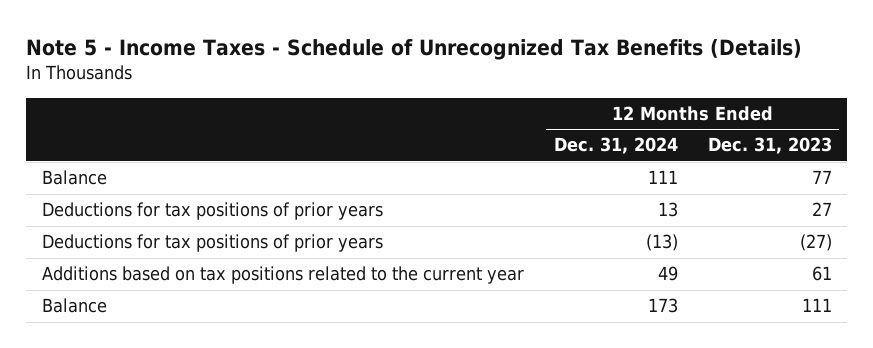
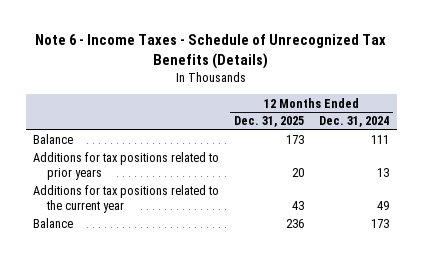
- Note 5 - Income Taxes - Schedule of Unrecognized Tax Benefits (Details)
+ Note 6 - Income Taxes - Schedule of Unrecognized Tax Benefits (Details)
- | 12 Months Ended Dec. 31, 2024 | 12 Months Ended Dec. 31, 2023
+ | 12 Months Ended Dec. 31, 2025 | 12 Months Ended Dec. 31, 2024
- Deductions for tax positions of prior years | 13 | 27
- Deductions for tax positions of prior years | (13) | (27)
- Additions based on tax positions related to the current year | 49 | 61
+ Additions for tax positions related to prior years | 20 | 13
+ Additions for tax positions related to the current year | 43 | 49

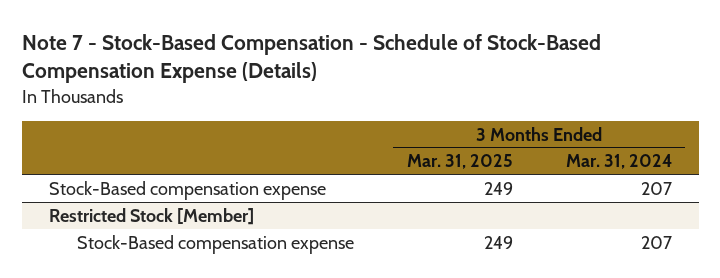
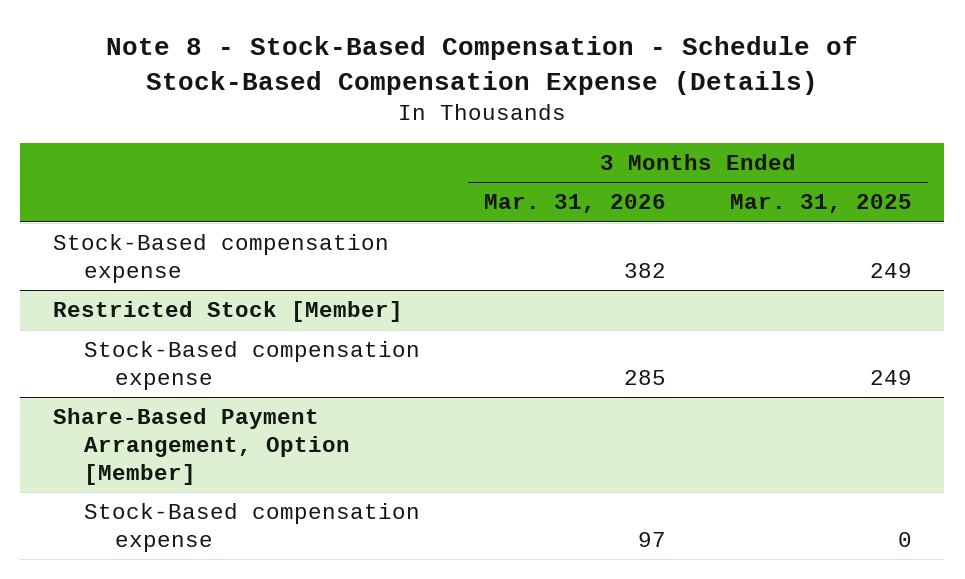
- Note 7 - Stock-Based Compensation - Schedule of Stock-Based Compensation Expense (Details)
+ Note 8 - Stock-Based Compensation - Schedule of Stock-Based Compensation Expense (Details)
- | 3 Months Ended Mar. 31, 2025 | 3 Months Ended Mar. 31, 2024
+ | 3 Months Ended Mar. 31, 2026 | 3 Months Ended Mar. 31, 2025
+ Share-Based Payment Arrangement, Option [Member]
+ Stock-Based compensation expense | 97 | 0

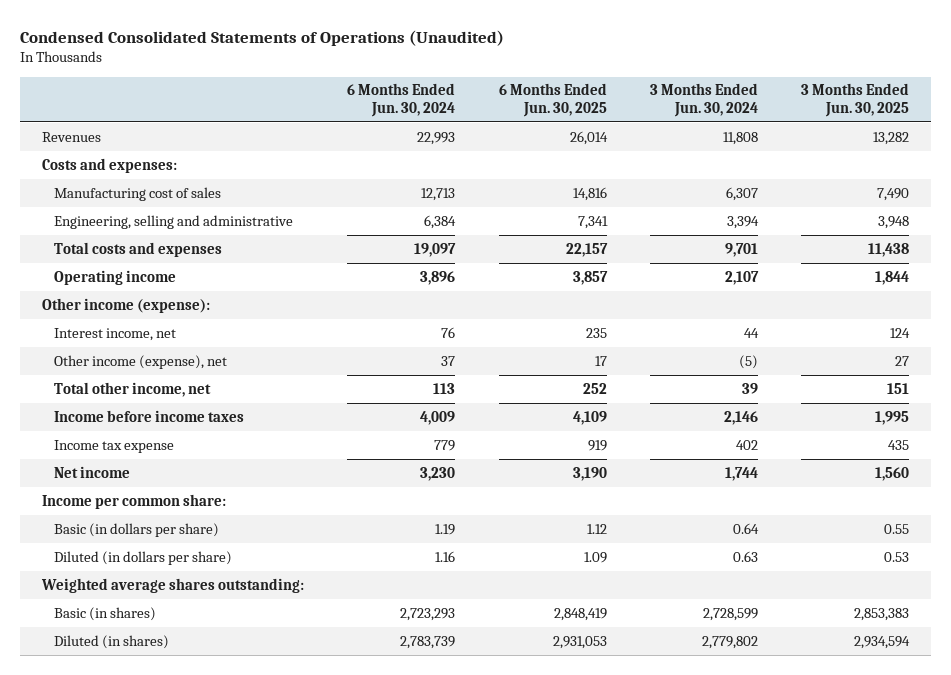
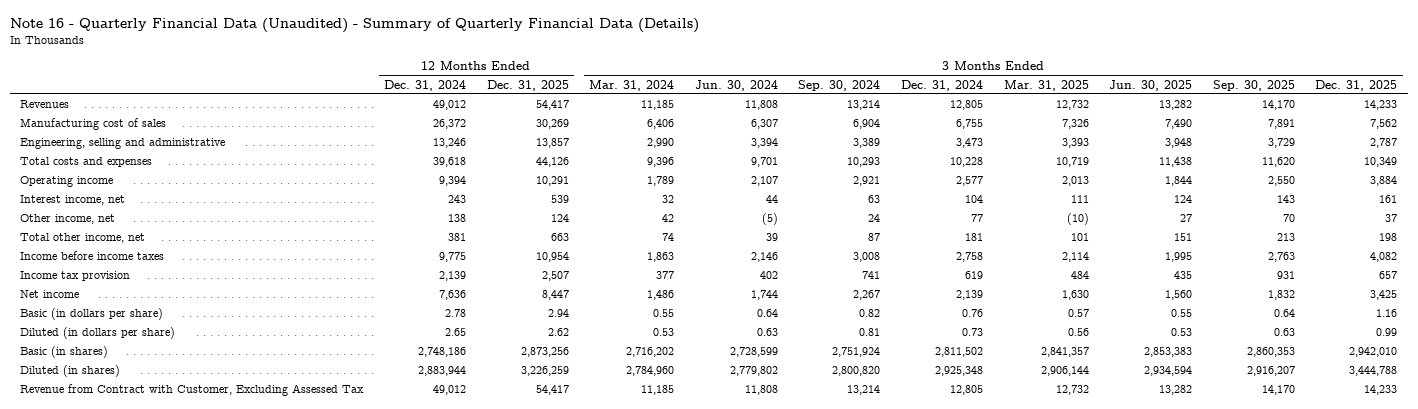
- Condensed Consolidated Statements of Operations (Unaudited)
+ Note 16 - Quarterly Financial Data (Unaudited) - Summary of Quarterly Financial Data (Details)
- | 6 Months Ended Jun. 30, 2024 | 6 Months Ended Jun. 30, 2025 | 3 Months Ended Jun. 30, 2024 | 3 Months Ended Jun. 30, 2025
+ | 12 Months Ended Dec. 31, 2024 | 12 Months Ended Dec. 31, 2025 | 3 Months Ended Mar. 31, 2024 | 3 Months Ended Jun. 30, 2024 | 3 Months Ended Sep. 30, 2024 | 3 Months Ended Dec. 31, 2024 | 3 Months Ended Mar. 31, 2025 | 3 Months Ended Jun. 30, 2025 | 3 Months Ended Sep. 30, 2025 | 3 Months Ended Dec. 31, 2025
- Costs and expenses:
- Other income (expense):
- Other income (expense), net | 37 | 17 | (5) | 27
+ Other income, net | 138 | 124 | 42 | (5) | 24 | 77 | (10) | 27 | 70 | 37
- Income tax expense | 779 | 919 | 402 | 435
+ Income tax provision | 2,139 | 2,507 | 377 | 402 | 741 | 619 | 484 | 435 | 931 | 657
- Income per common share:
- Weighted average shares outstanding:
+ Revenue from Contract with Customer, Excluding Assessed Tax | 49,012 | 54,417 | 11,185 | 11,808 | 13,214 | 12,805 | 12,732 | 13,282 | 14,170 | 14,233

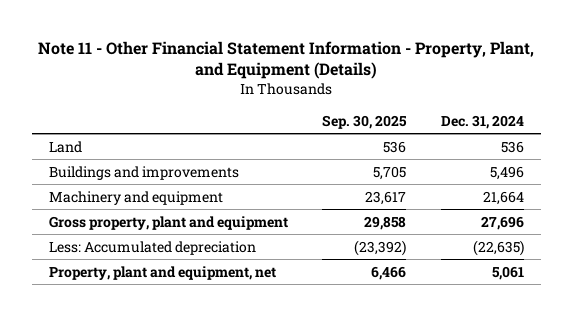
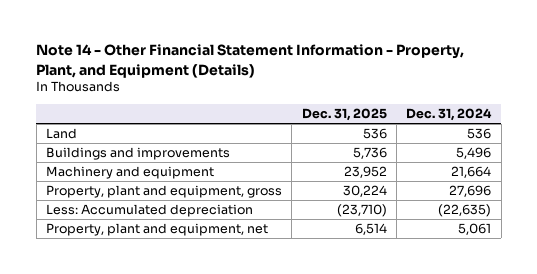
- Note 11 - Other Financial Statement Information - Property, Plant, and Equipment (Details)
+ Note 14 - Other Financial Statement Information - Property, Plant, and Equipment (Details)
- | Sep. 30, 2025 | Dec. 31, 2024
+ | Dec. 31, 2025 | Dec. 31, 2024
- Gross property, plant and equipment | 29,858 | 27,696
+ Property, plant and equipment, gross | 30,224 | 27,696

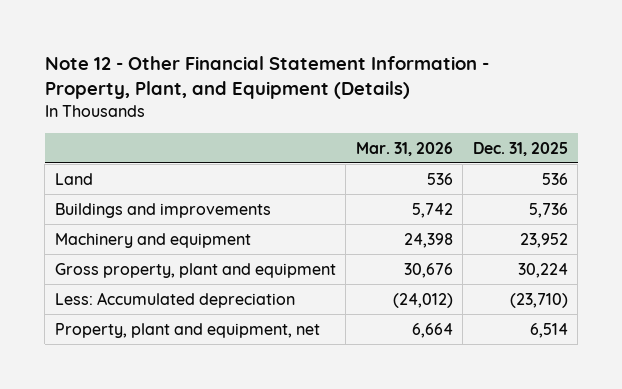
- Note 14 - Other Financial Statement Information - Property, Plant, and Equipment (Details)
+ Note 12 - Other Financial Statement Information - Property, Plant, and Equipment (Details)
- | Dec. 31, 2025 | Dec. 31, 2024
+ | Mar. 31, 2026 | Dec. 31, 2025
- Property, plant and equipment, gross | 30,224 | 27,696
+ Gross property, plant and equipment | 30,676 | 30,224

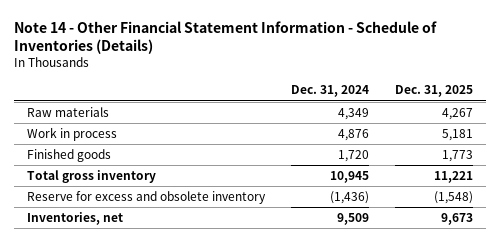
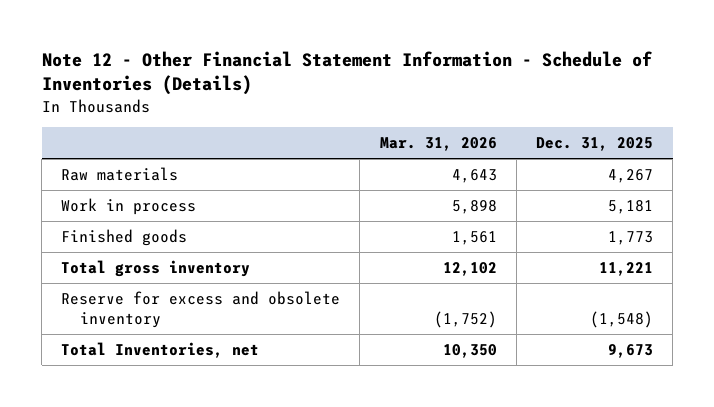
- Note 14 - Other Financial Statement Information - Schedule of Inventories (Details)
+ Note 12 - Other Financial Statement Information - Schedule of Inventories (Details)
- | Dec. 31, 2024 | Dec. 31, 2025
+ | Mar. 31, 2026 | Dec. 31, 2025
- Inventories, net | 9,509 | 9,673
+ Total Inventories, net | 10,350 | 9,673

